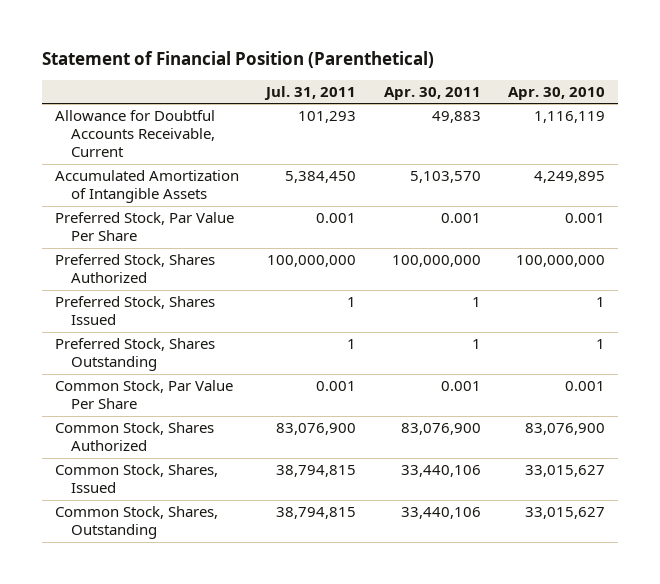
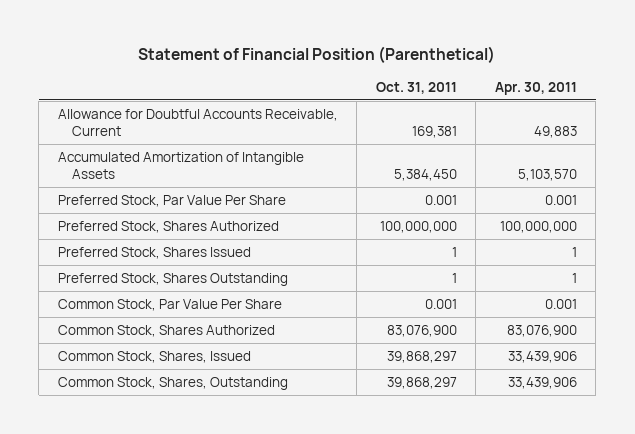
- | Jul. 31, 2011 | Apr. 30, 2011 | Apr. 30, 2010
+ | Oct. 31, 2011 | Apr. 30, 2011
- Common Stock, Shares, Issued | 38,794,815 | 33,440,106 | 33,015,627
- Common Stock, Shares, Outstanding | 38,794,815 | 33,440,106 | 33,015,627
+ Common Stock, Shares, Issued | 39,868,297 | 33,439,906
+ Common Stock, Shares, Outstanding | 39,868,297 | 33,439,906

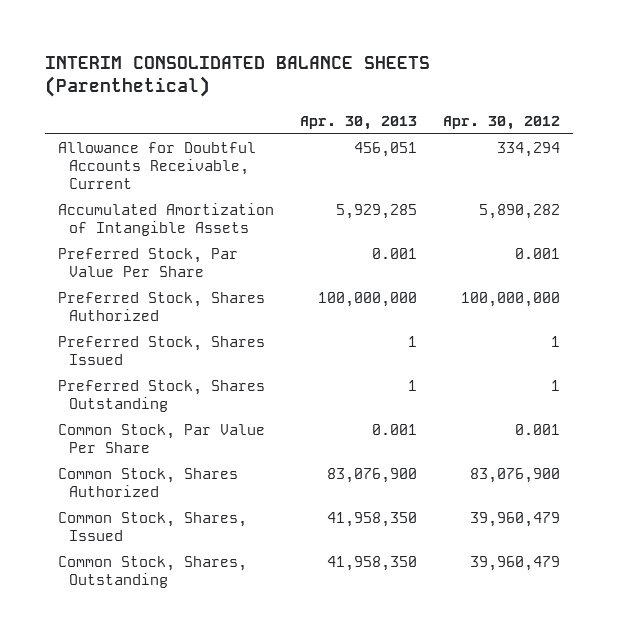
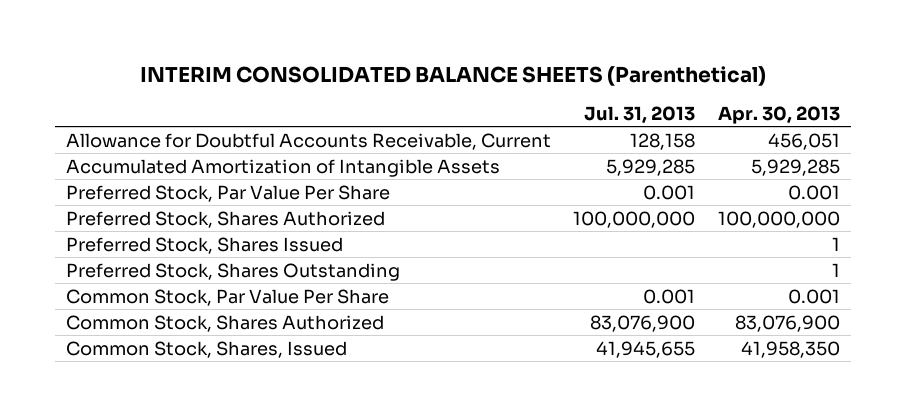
- | Apr. 30, 2013 | Apr. 30, 2012
+ | Jul. 31, 2013 | Apr. 30, 2013
- Common Stock, Shares, Outstanding | 41,958,350 | 39,960,479

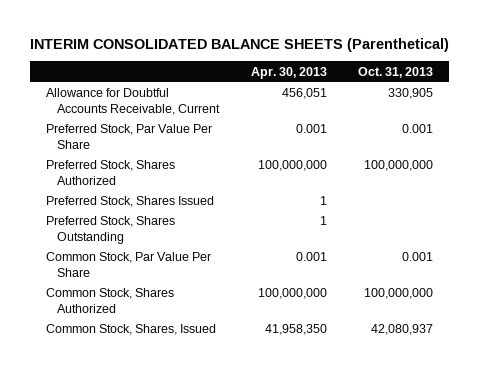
- | Jul. 31, 2013 | Apr. 30, 2013
+ | Apr. 30, 2013 | Oct. 31, 2013
- Accumulated Amortization of Intangible Assets | 5,929,285 | 5,929,285
- Common Stock, Shares Authorized | 83,076,900 | 83,076,900
+ Common Stock, Shares Authorized | 100,000,000 | 100,000,000

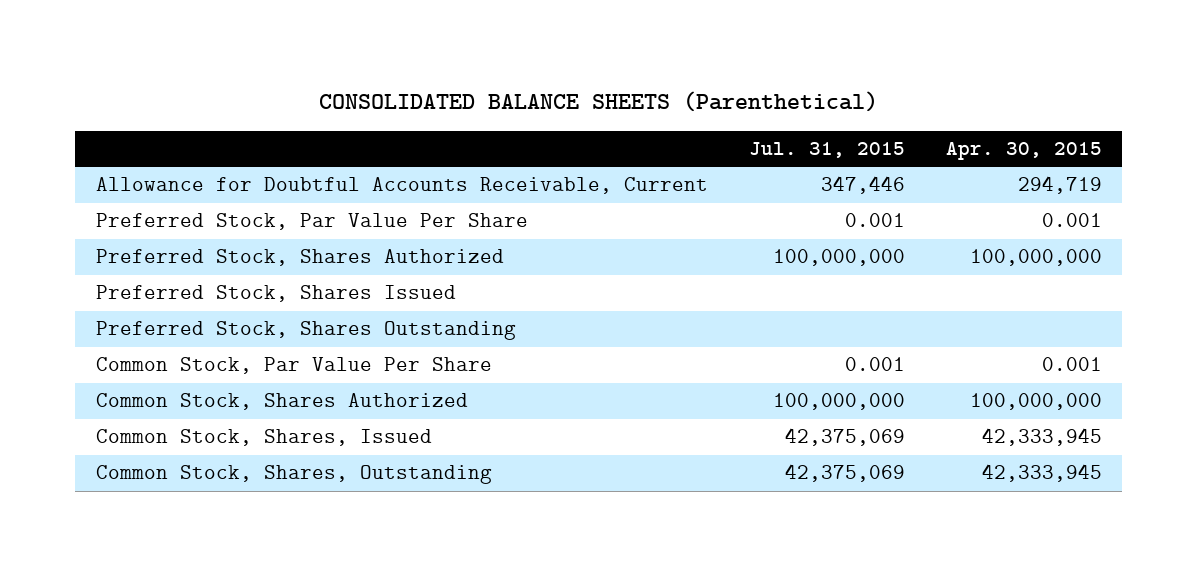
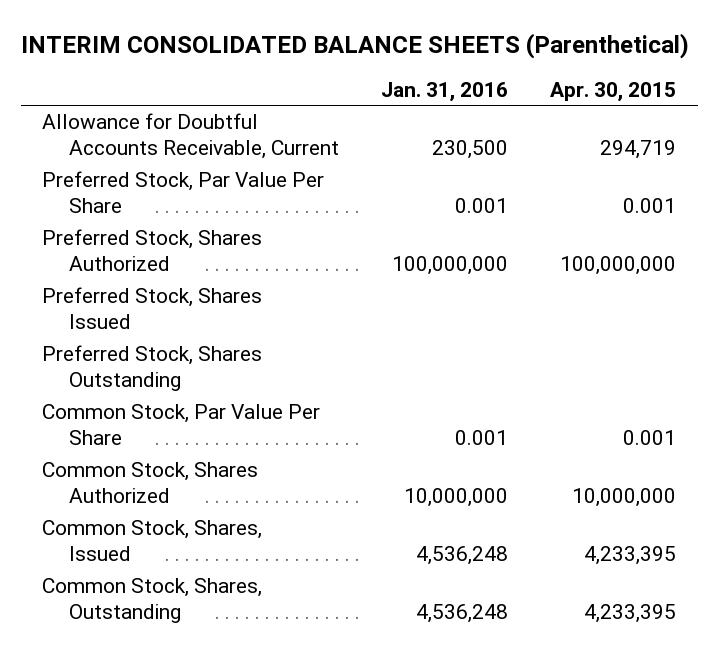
- CONSOLIDATED BALANCE SHEETS (Parenthetical)
+ INTERIM CONSOLIDATED BALANCE SHEETS (Parenthetical)
- | Jul. 31, 2015 | Apr. 30, 2015
+ | Jan. 31, 2016 | Apr. 30, 2015
- Common Stock, Shares Authorized | 100,000,000 | 100,000,000
- Common Stock, Shares, Issued | 42,375,069 | 42,333,945
- Common Stock, Shares, Outstanding | 42,375,069 | 42,333,945
+ Common Stock, Shares Authorized | 10,000,000 | 10,000,000
+ Common Stock, Shares, Issued | 4,536,248 | 4,233,395
+ Common Stock, Shares, Outstanding | 4,536,248 | 4,233,395

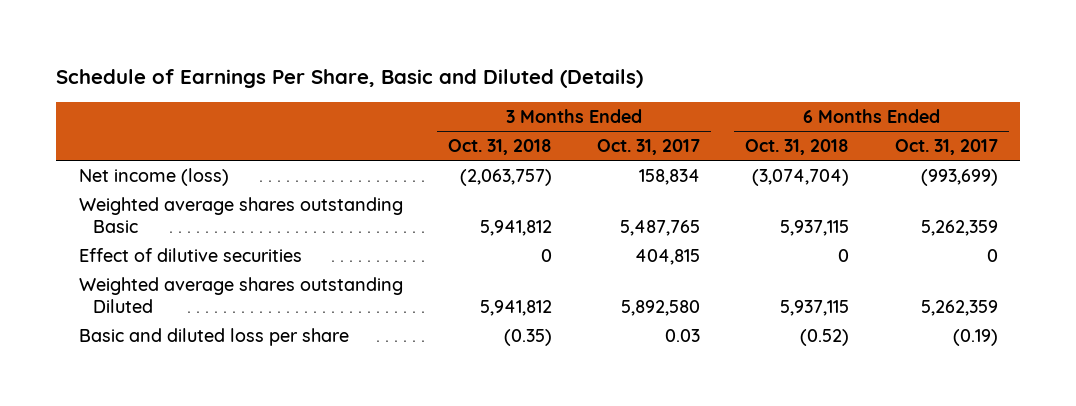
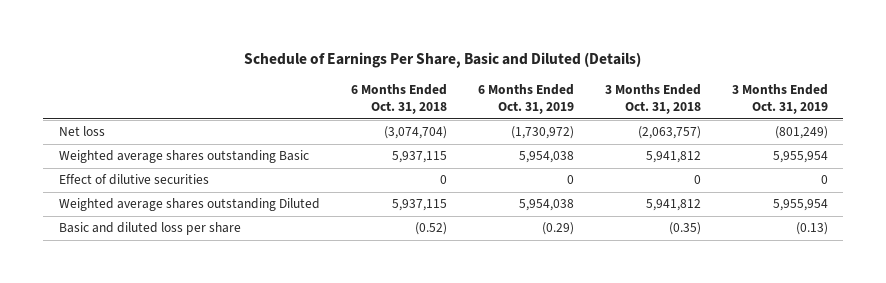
- | 3 Months Ended Oct. 31, 2018 | 3 Months Ended Oct. 31, 2017 | 6 Months Ended Oct. 31, 2018 | 6 Months Ended Oct. 31, 2017
+ | 6 Months Ended Oct. 31, 2018 | 6 Months Ended Oct. 31, 2019 | 3 Months Ended Oct. 31, 2018 | 3 Months Ended Oct. 31, 2019
- Net income (loss) | (2,063,757) | 158,834 | (3,074,704) | (993,699)
+ Net loss | (3,074,704) | (1,730,972) | (2,063,757) | (801,249)

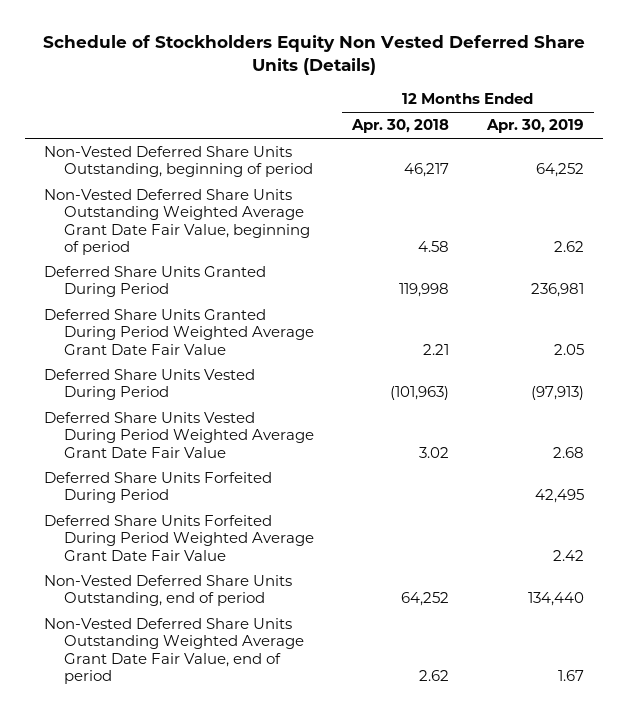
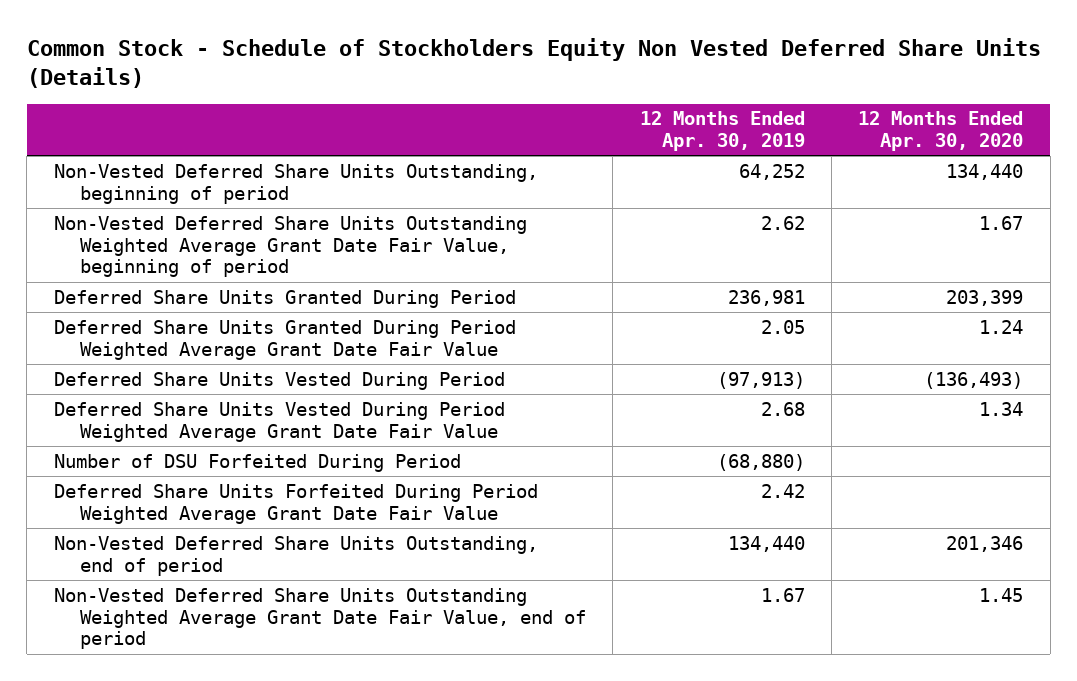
- Schedule of Stockholders Equity Non Vested Deferred Share Units (Details)
+ Common Stock - Schedule of Stockholders Equity Non Vested Deferred Share Units (Details)
- | 12 Months Ended Apr. 30, 2018 | 12 Months Ended Apr. 30, 2019
+ | 12 Months Ended Apr. 30, 2019 | 12 Months Ended Apr. 30, 2020
- Deferred Share Units Forfeited During Period | | 42,495
+ Number of DSU Forfeited During Period | (68,880) |

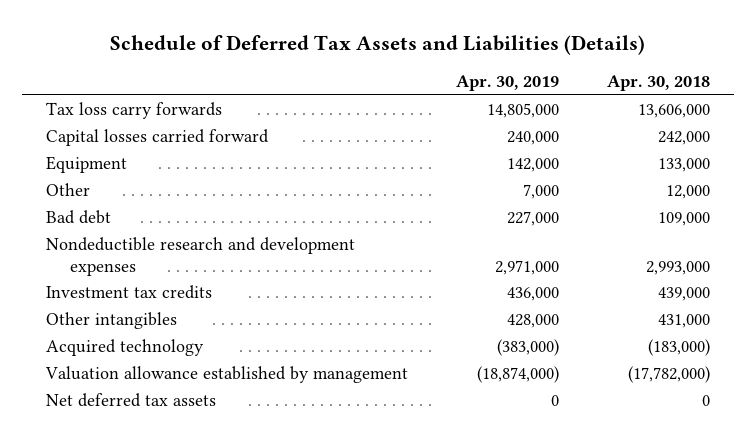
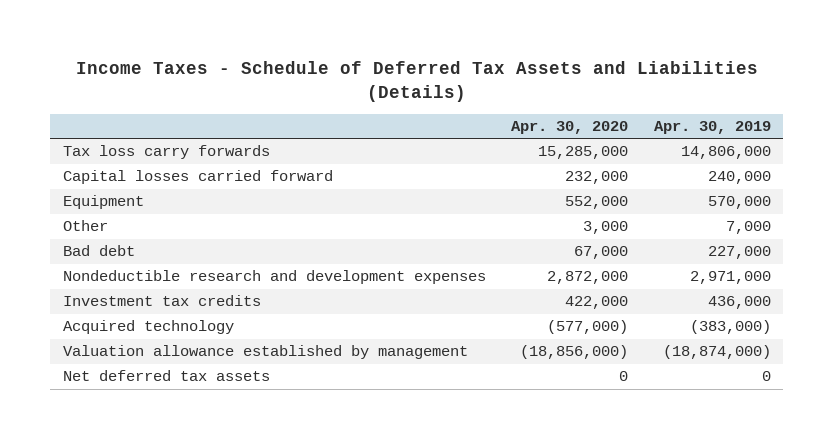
- Schedule of Deferred Tax Assets and Liabilities (Details)
+ Income Taxes - Schedule of Deferred Tax Assets and Liabilities (Details)
- | Apr. 30, 2019 | Apr. 30, 2018
+ | Apr. 30, 2020 | Apr. 30, 2019
- Tax loss carry forwards | 14,805,000 | 13,606,000
+ Tax loss carry forwards | 15,285,000 | 14,806,000
- Equipment | 142,000 | 133,000
+ Equipment | 552,000 | 570,000
- Other intangibles | 428,000 | 431,000

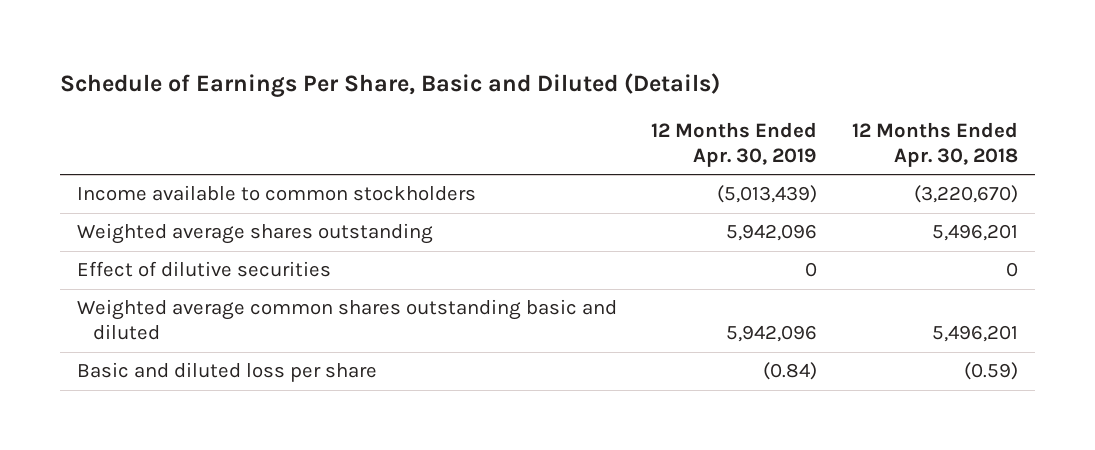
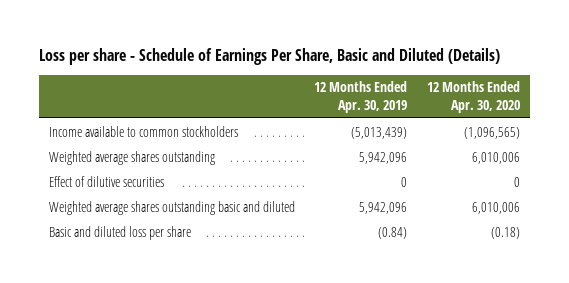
- Schedule of Earnings Per Share, Basic and Diluted (Details)
+ Loss per share - Schedule of Earnings Per Share, Basic and Diluted (Details)
- | 12 Months Ended Apr. 30, 2019 | 12 Months Ended Apr. 30, 2018
+ | 12 Months Ended Apr. 30, 2019 | 12 Months Ended Apr. 30, 2020
- Weighted average common shares outstanding basic and diluted | 5,942,096 | 5,496,201
+ Weighted average shares outstanding basic and diluted | 5,942,096 | 6,010,006

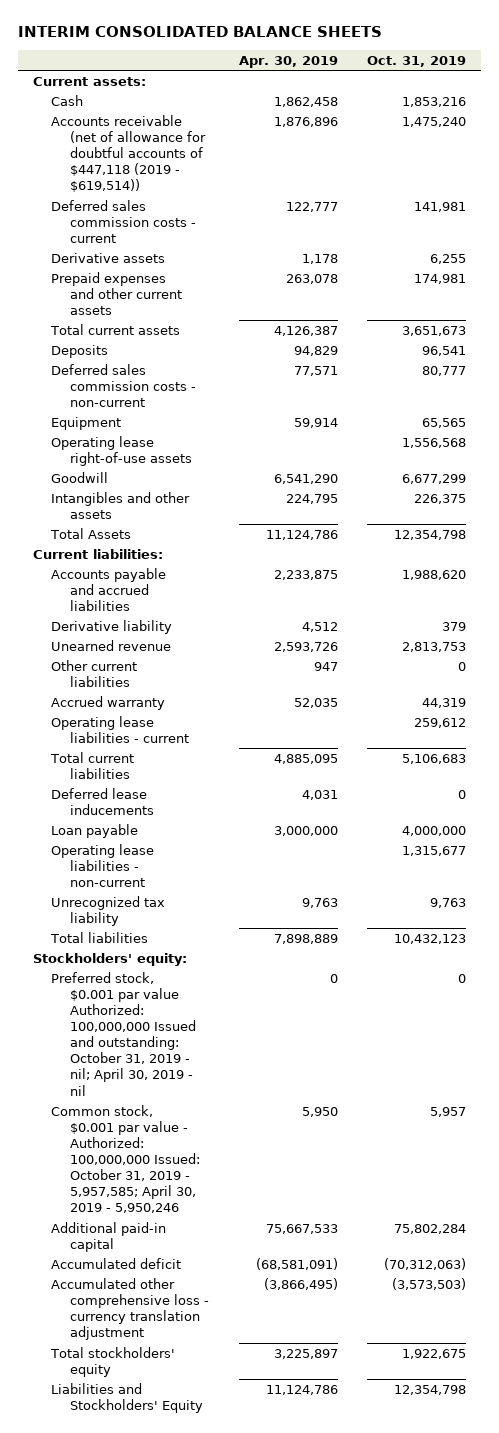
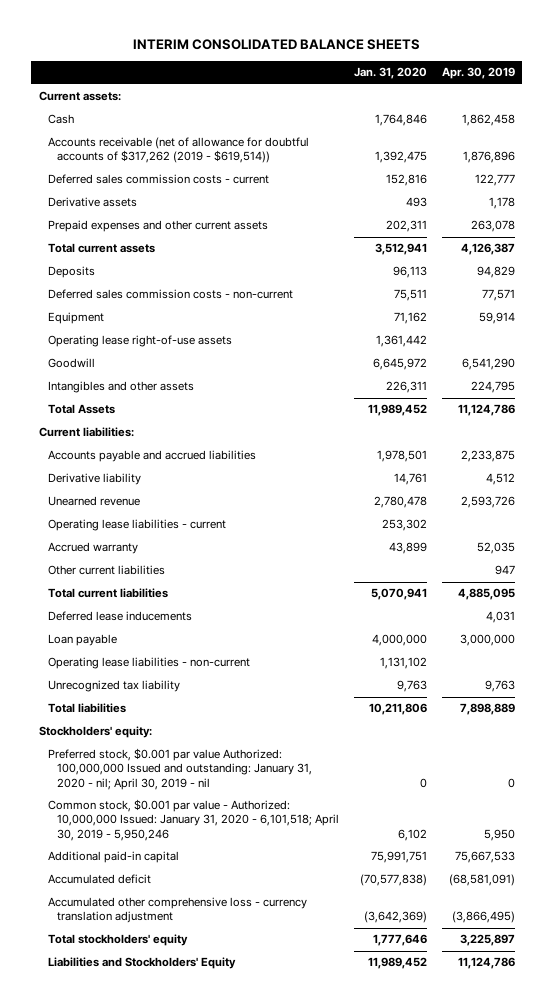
- | Apr. 30, 2019 | Oct. 31, 2019
+ | Jan. 31, 2020 | Apr. 30, 2019
- Accounts receivable (net of allowance for doubtful accounts of $447,118 (2019 - $619,514)) | 1,876,896 | 1,475,240
+ Accounts receivable (net of allowance for doubtful accounts of $317,262 (2019 - $619,514)) | 1,392,475 | 1,876,896
moved down: Accrued warranty | 43,899 | 52,035
moved down: Other current liabilities | | 947
- Preferred stock, $0.001 par value Authorized: 100,000,000 Issued and outstanding: October 31, 2019 - nil; April 30, 2019 - nil | 0 | 0
- Common stock, $0.001 par value - Authorized: 100,000,000 Issued: October 31, 2019 - 5,957,585; April 30, 2019 - 5,950,246 | 5,950 | 5,957
+ Preferred stock, $0.001 par value Authorized: 100,000,000 Issued and outstanding: January 31, 2020 - nil; April 30, 2019 - nil | 0 | 0
+ Common stock, $0.001 par value - Authorized: 10,000,000 Issued: January 31, 2020 - 6,101,518; April 30, 2019 - 5,950,246 | 6,102 | 5,950

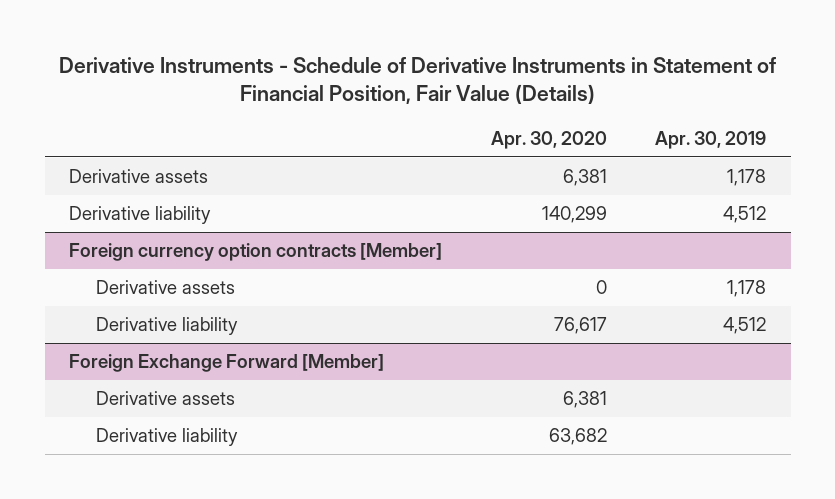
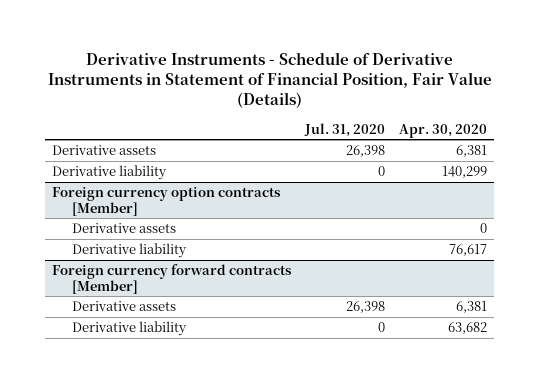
- | Apr. 30, 2020 | Apr. 30, 2019
+ | Jul. 31, 2020 | Apr. 30, 2020
- Foreign Exchange Forward [Member]
+ Foreign currency forward contracts [Member]

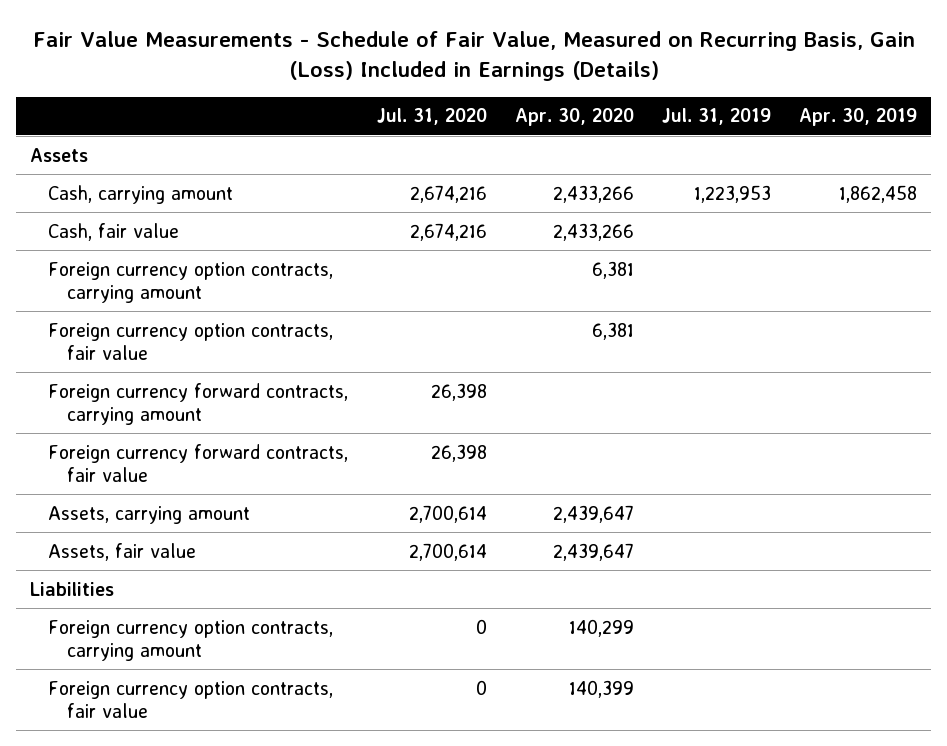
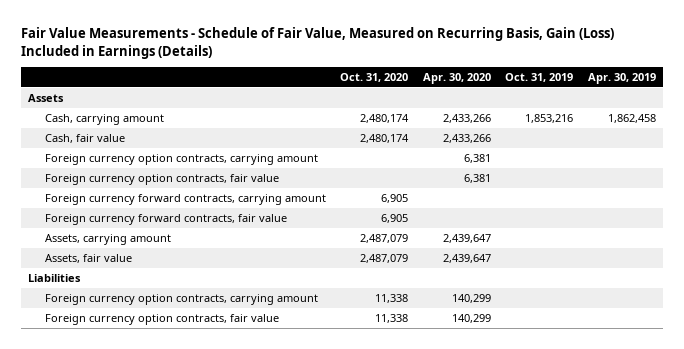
- | Jul. 31, 2020 | Apr. 30, 2020 | Jul. 31, 2019 | Apr. 30, 2019
+ | Oct. 31, 2020 | Apr. 30, 2020 | Oct. 31, 2019 | Apr. 30, 2019
- Foreign currency option contracts, fair value | 0 | 140,399 | |
+ Foreign currency option contracts, fair value | 11,338 | 140,299 | |

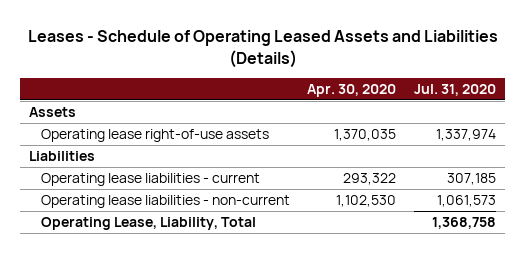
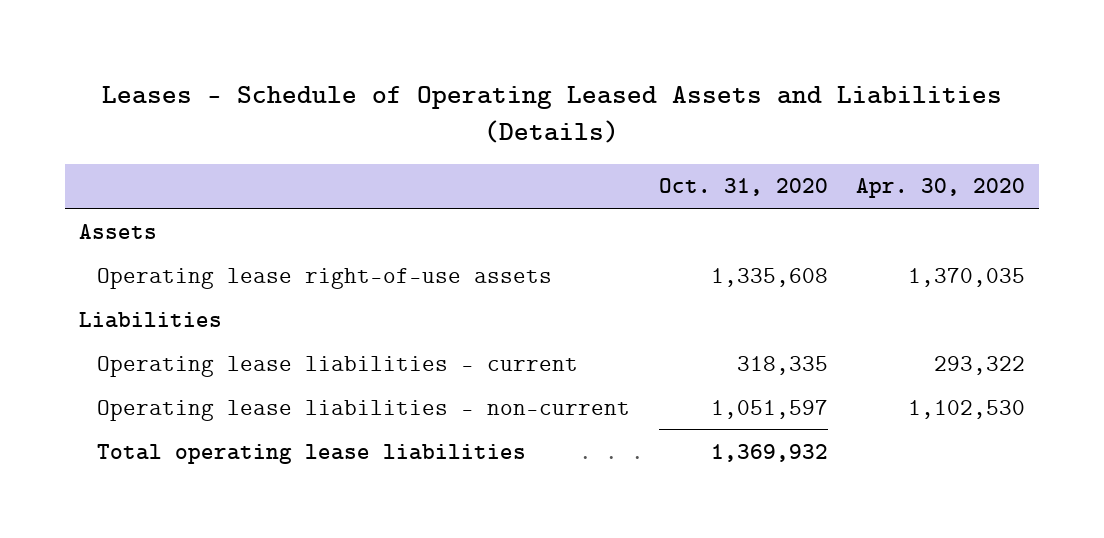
- | Apr. 30, 2020 | Jul. 31, 2020
+ | Oct. 31, 2020 | Apr. 30, 2020
- Operating Lease, Liability, Total | | 1,368,758
+ Total operating lease liabilities | 1,369,932 |

